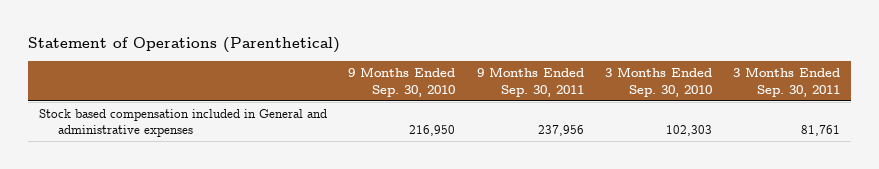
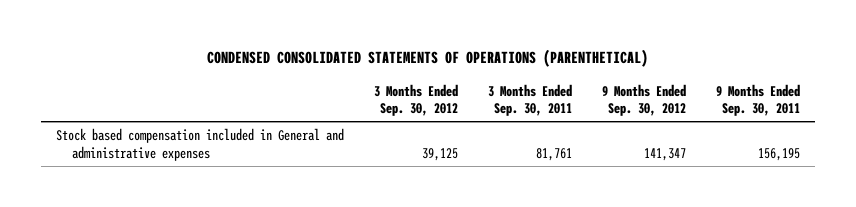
- Statement of Operations (Parenthetical)
+ CONDENSED CONSOLIDATED STATEMENTS OF OPERATIONS (PARENTHETICAL)
- | 9 Months Ended Sep. 30, 2010 | 9 Months Ended Sep. 30, 2011 | 3 Months Ended Sep. 30, 2010 | 3 Months Ended Sep. 30, 2011
+ | 3 Months Ended Sep. 30, 2012 | 3 Months Ended Sep. 30, 2011 | 9 Months Ended Sep. 30, 2012 | 9 Months Ended Sep. 30, 2011
- Stock based compensation included in General and administrative expenses | 216,950 | 237,956 | 102,303 | 81,761
+ Stock based compensation included in General and administrative expenses | 39,125 | 81,761 | 141,347 | 156,195

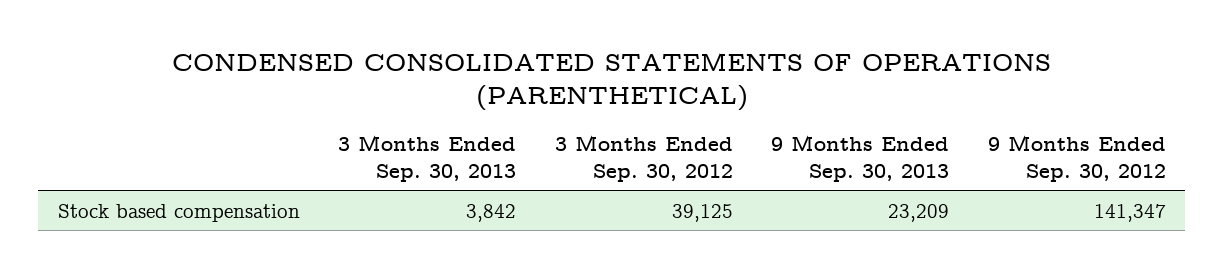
- | 3 Months Ended Sep. 30, 2012 | 3 Months Ended Sep. 30, 2011 | 9 Months Ended Sep. 30, 2012 | 9 Months Ended Sep. 30, 2011
+ | 3 Months Ended Sep. 30, 2013 | 3 Months Ended Sep. 30, 2012 | 9 Months Ended Sep. 30, 2013 | 9 Months Ended Sep. 30, 2012
- Stock based compensation included in General and administrative expenses | 39,125 | 81,761 | 141,347 | 156,195
+ Stock based compensation | 3,842 | 39,125 | 23,209 | 141,347

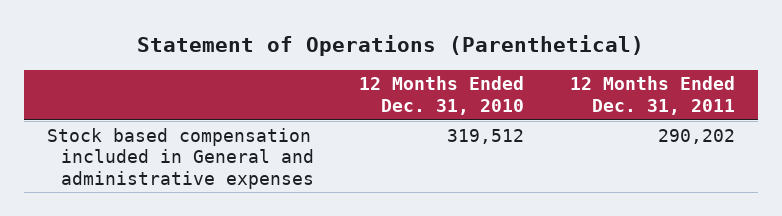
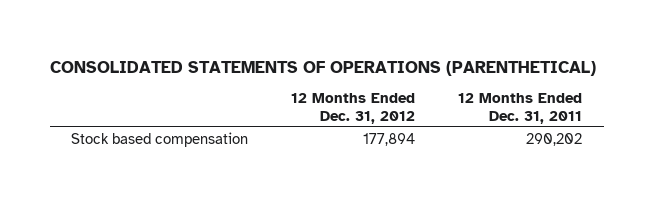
- Statement of Operations (Parenthetical)
+ CONSOLIDATED STATEMENTS OF OPERATIONS (PARENTHETICAL)
- | 12 Months Ended Dec. 31, 2010 | 12 Months Ended Dec. 31, 2011
+ | 12 Months Ended Dec. 31, 2012 | 12 Months Ended Dec. 31, 2011
- Stock based compensation included in General and administrative expenses | 319,512 | 290,202
+ Stock based compensation | 177,894 | 290,202

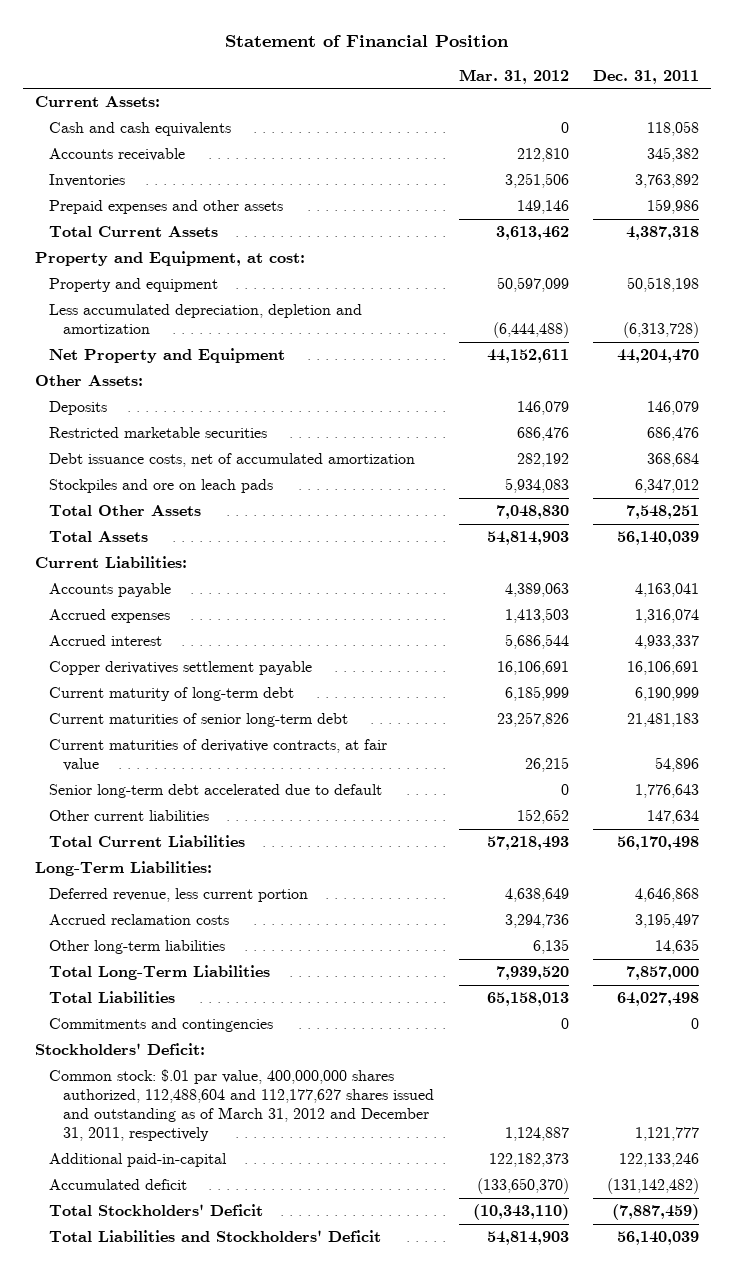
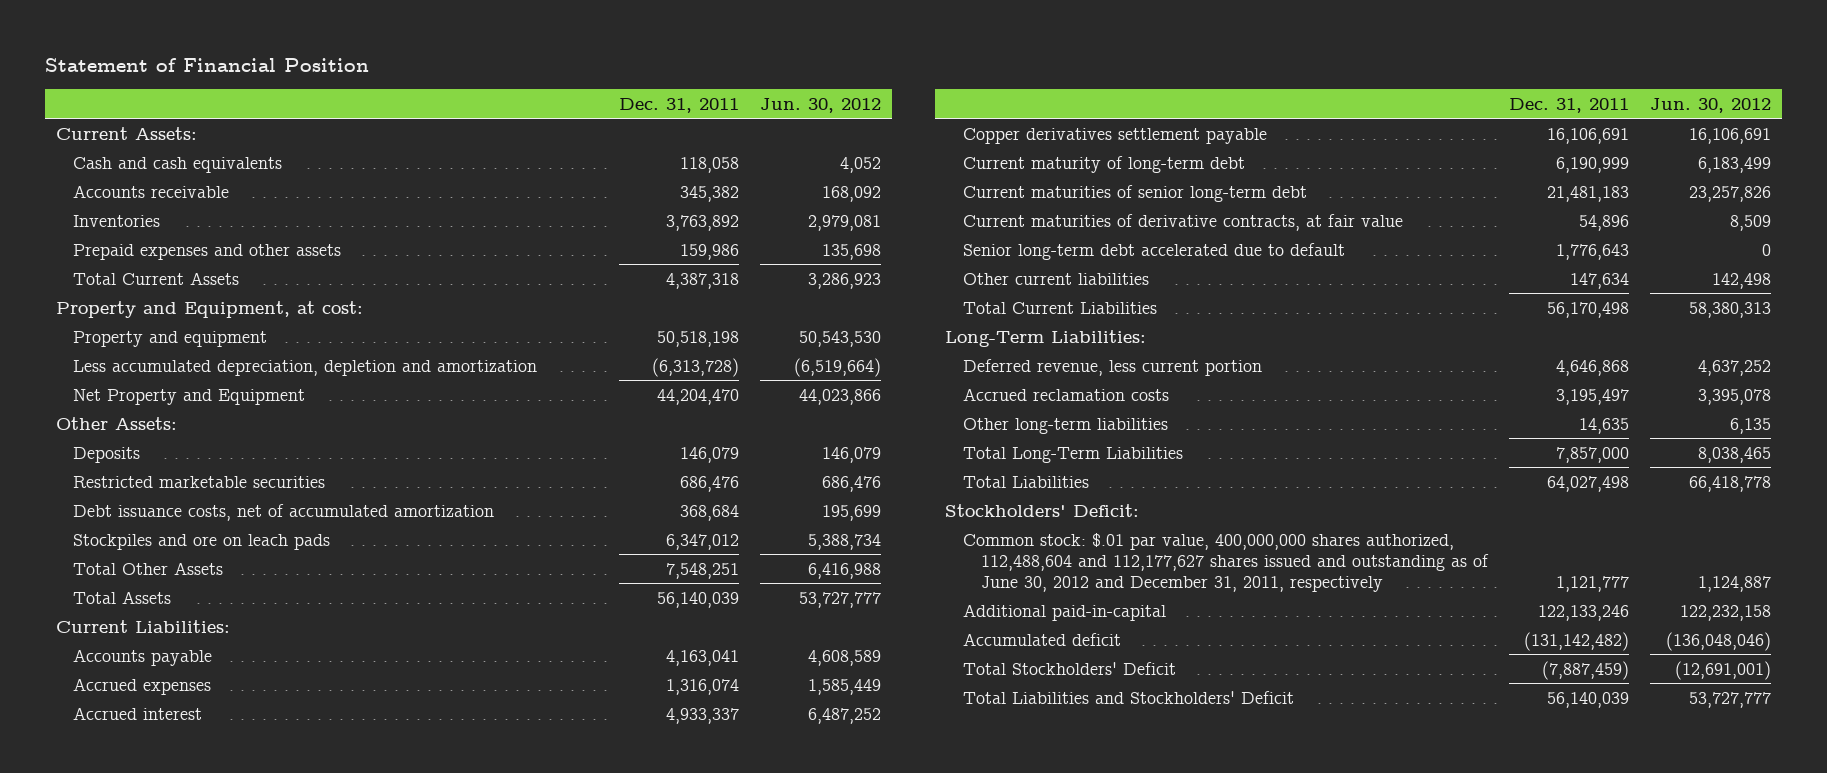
- | Mar. 31, 2012 | Dec. 31, 2011
+ | Dec. 31, 2011 | Jun. 30, 2012
- Commitments and contingencies | 0 | 0
- Common stock: $.01 par value, 400,000,000 shares authorized, 112,488,604 and 112,177,627 shares issued and outstanding as of March 31, 2012 and December 31, 2011, respectively | 1,124,887 | 1,121,777
+ Common stock: $.01 par value, 400,000,000 shares authorized, 112,488,604 and 112,177,627 shares issued and outstanding as of June 30, 2012 and December 31, 2011, respectively | 1,121,777 | 1,124,887

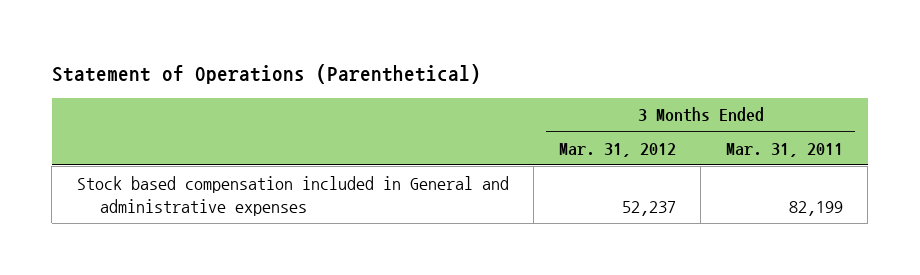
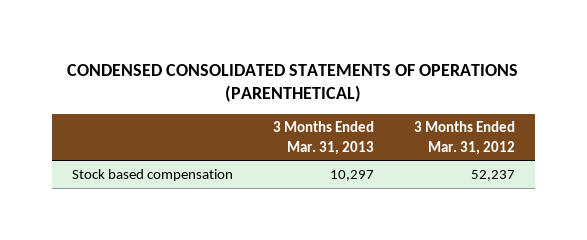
- Statement of Operations (Parenthetical)
+ CONDENSED CONSOLIDATED STATEMENTS OF OPERATIONS (PARENTHETICAL)
- | 3 Months Ended Mar. 31, 2012 | 3 Months Ended Mar. 31, 2011
+ | 3 Months Ended Mar. 31, 2013 | 3 Months Ended Mar. 31, 2012
- Stock based compensation included in General and administrative expenses | 52,237 | 82,199
+ Stock based compensation | 10,297 | 52,237

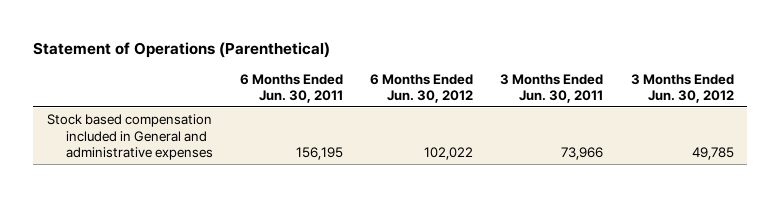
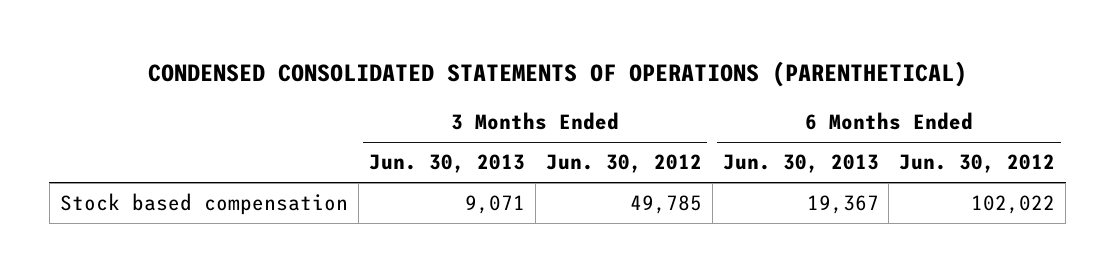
- Statement of Operations (Parenthetical)
+ CONDENSED CONSOLIDATED STATEMENTS OF OPERATIONS (PARENTHETICAL)
- | 6 Months Ended Jun. 30, 2011 | 6 Months Ended Jun. 30, 2012 | 3 Months Ended Jun. 30, 2011 | 3 Months Ended Jun. 30, 2012
+ | 3 Months Ended Jun. 30, 2013 | 3 Months Ended Jun. 30, 2012 | 6 Months Ended Jun. 30, 2013 | 6 Months Ended Jun. 30, 2012
- Stock based compensation included in General and administrative expenses | 156,195 | 102,022 | 73,966 | 49,785
+ Stock based compensation | 9,071 | 49,785 | 19,367 | 102,022

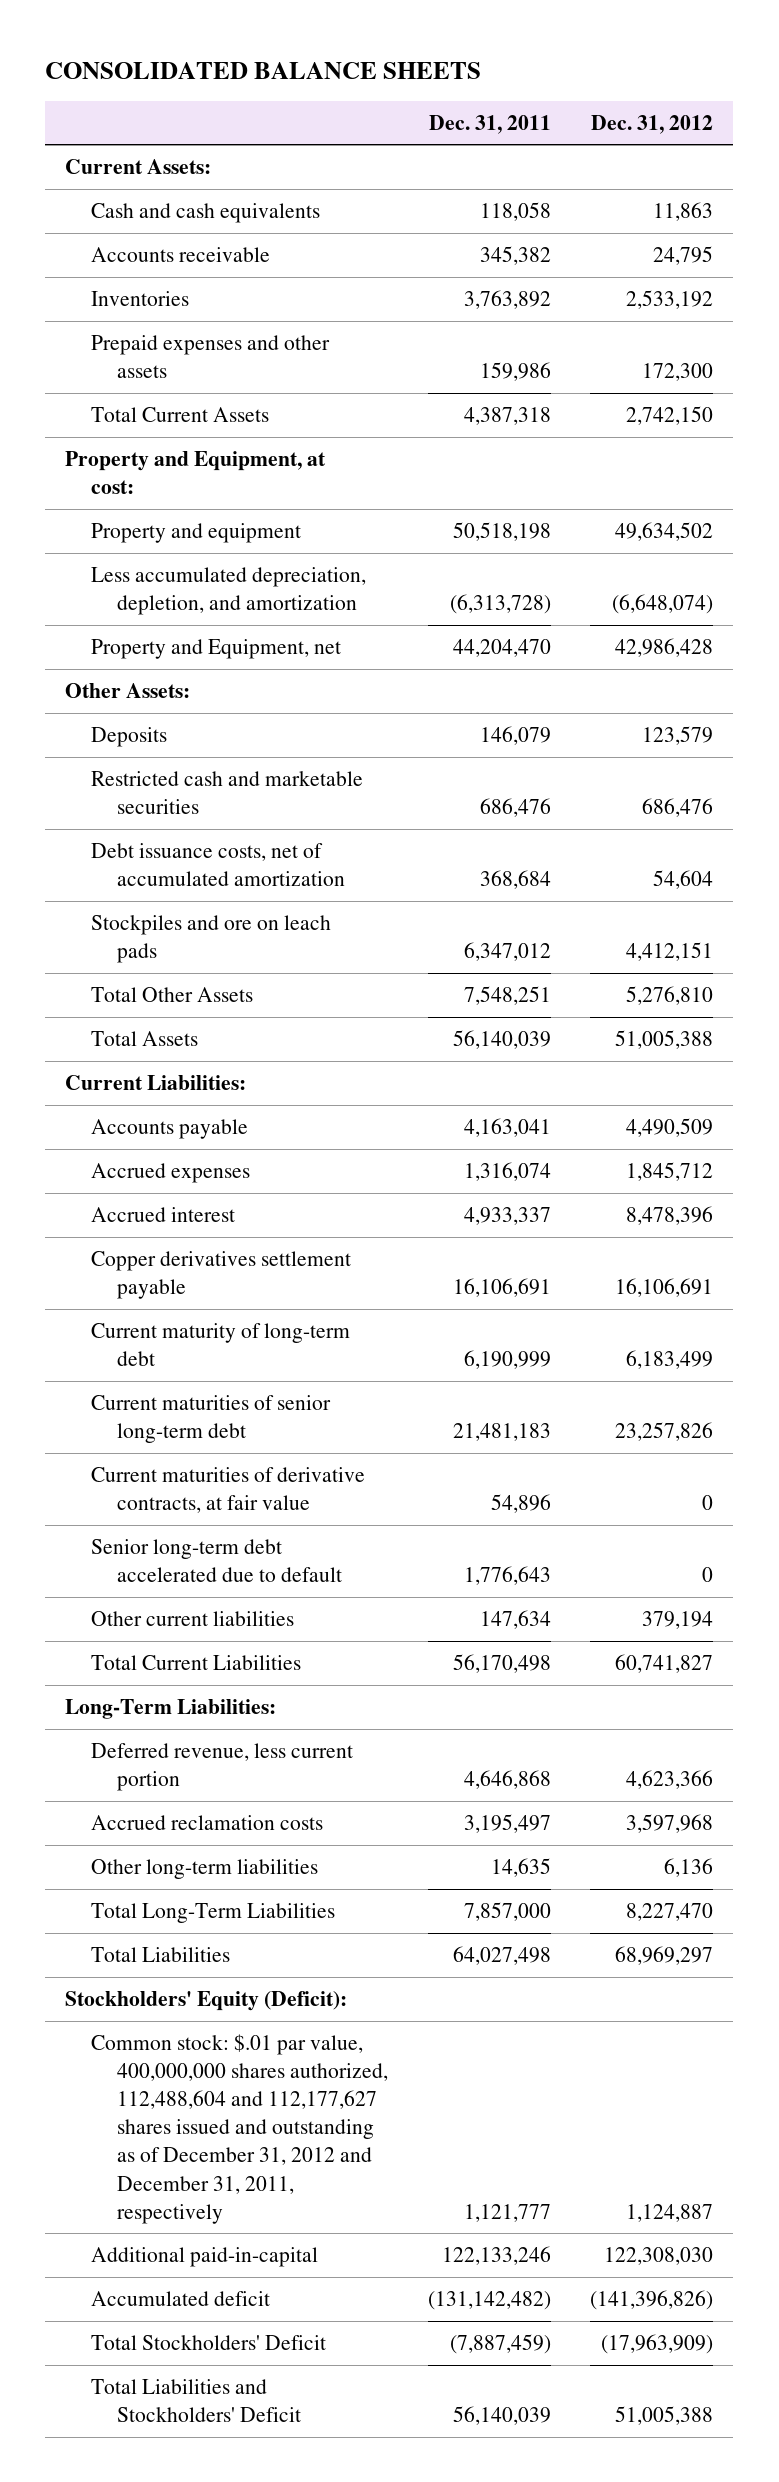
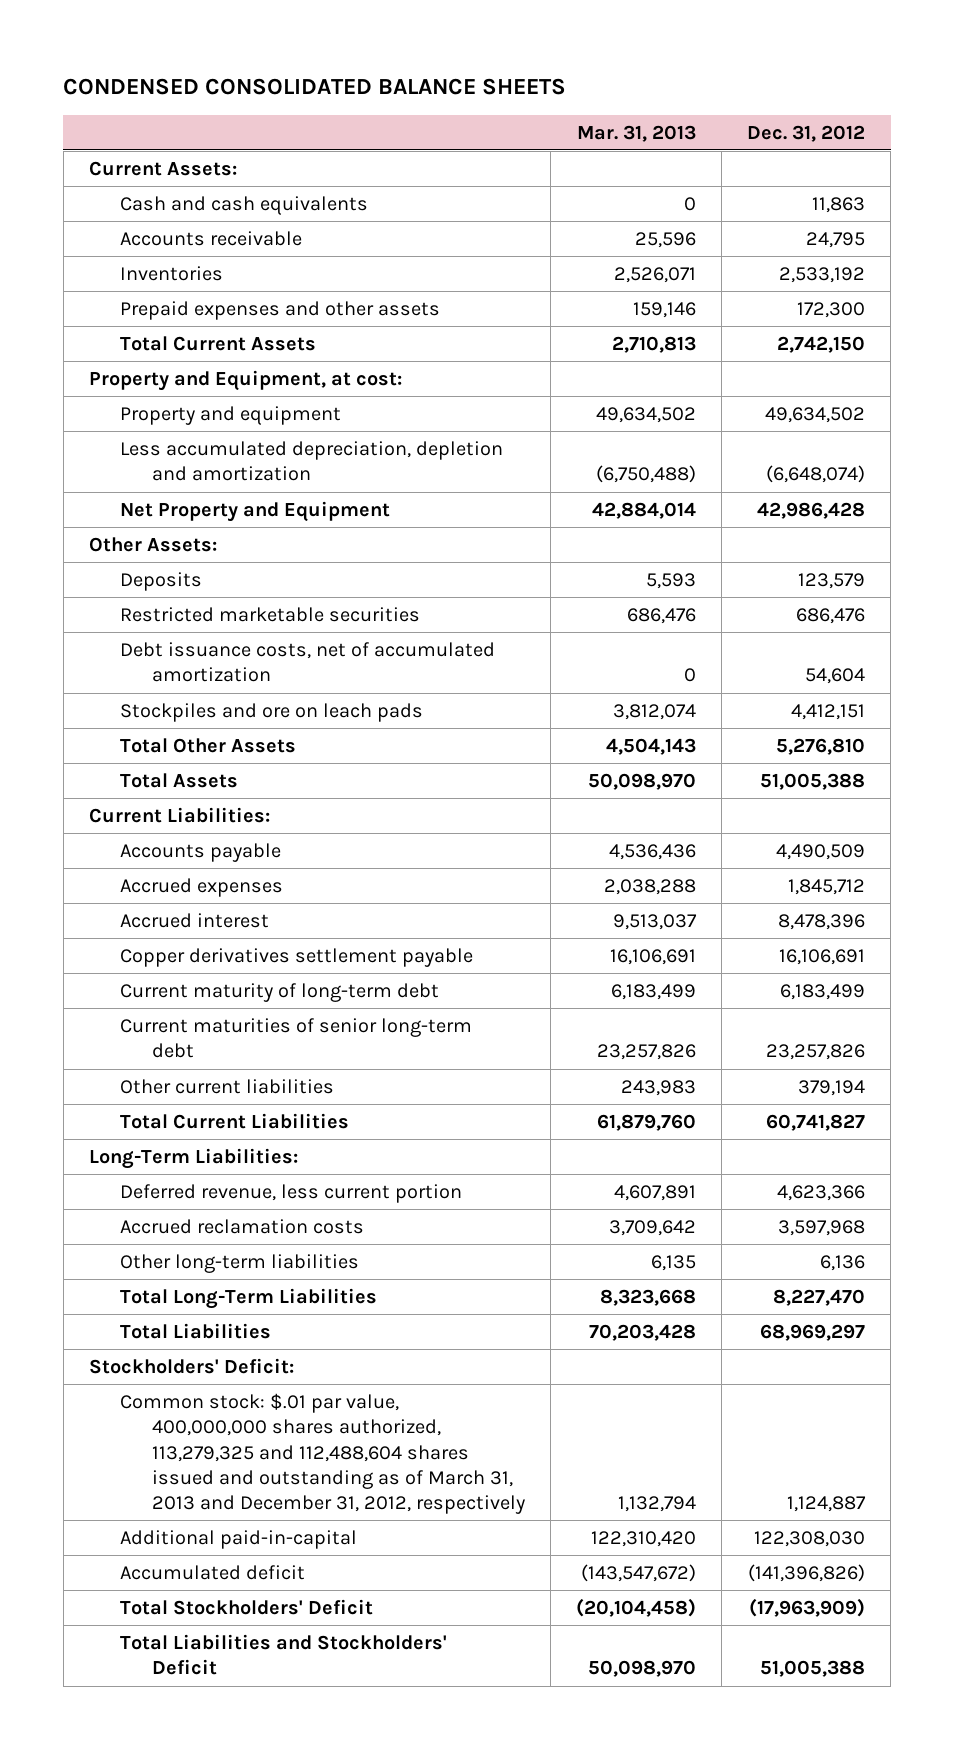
- CONSOLIDATED BALANCE SHEETS
+ CONDENSED CONSOLIDATED BALANCE SHEETS
- | Dec. 31, 2011 | Dec. 31, 2012
+ | Mar. 31, 2013 | Dec. 31, 2012
- Less accumulated depreciation, depletion, and amortization | (6,313,728) | (6,648,074)
- Property and Equipment, net | 44,204,470 | 42,986,428
+ Less accumulated depreciation, depletion and amortization | (6,750,488) | (6,648,074)
+ Net Property and Equipment | 42,884,014 | 42,986,428
- Restricted cash and marketable securities | 686,476 | 686,476
+ Restricted marketable securities | 686,476 | 686,476
- Current maturities of derivative contracts, at fair value | 54,896 | 0
- Senior long-term debt accelerated due to default | 1,776,643 | 0
- Stockholders' Equity (Deficit):
- Common stock: $.01 par value, 400,000,000 shares authorized, 112,488,604 and 112,177,627 shares issued and outstanding as of December 31, 2012 and December 31, 2011, respectively | 1,121,777 | 1,124,887
+ Stockholders' Deficit:
+ Common stock: $.01 par value, 400,000,000 shares authorized, 113,279,325 and 112,488,604 shares issued and outstanding as of March 31, 2013 and December 31, 2012, respectively | 1,132,794 | 1,124,887

